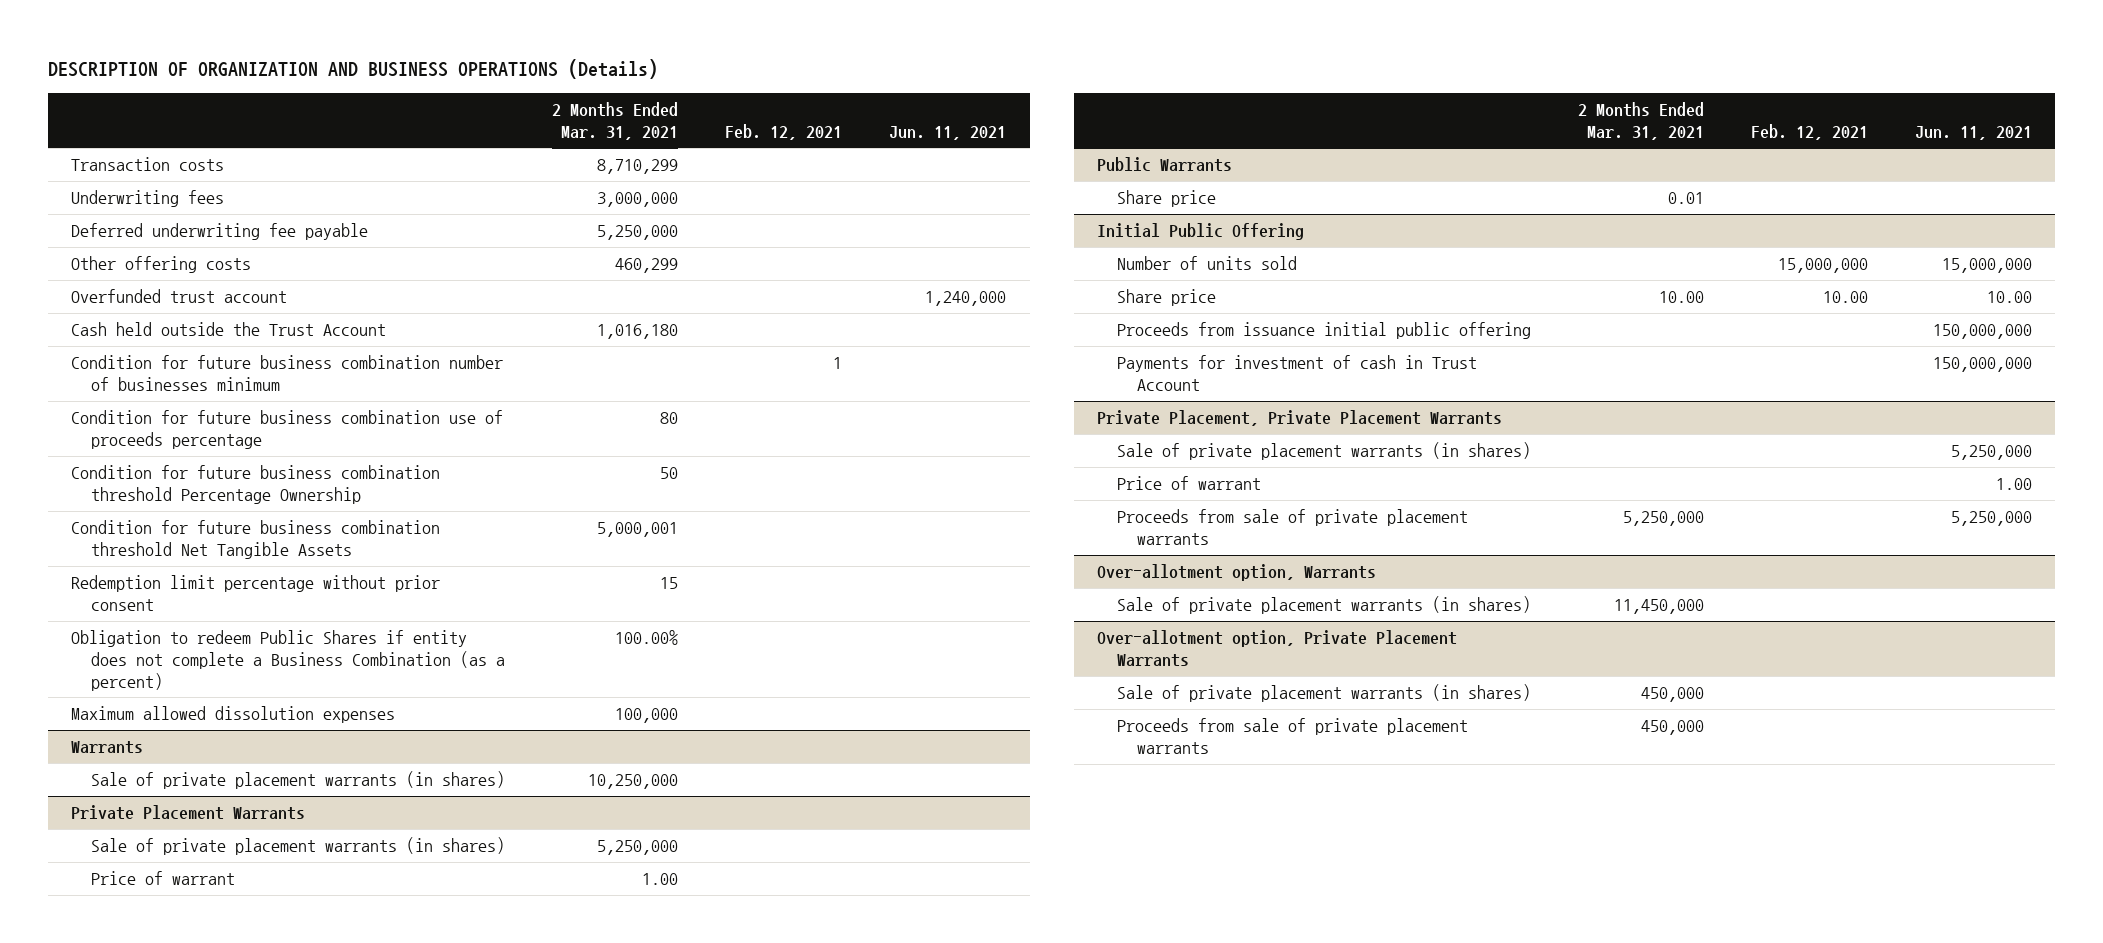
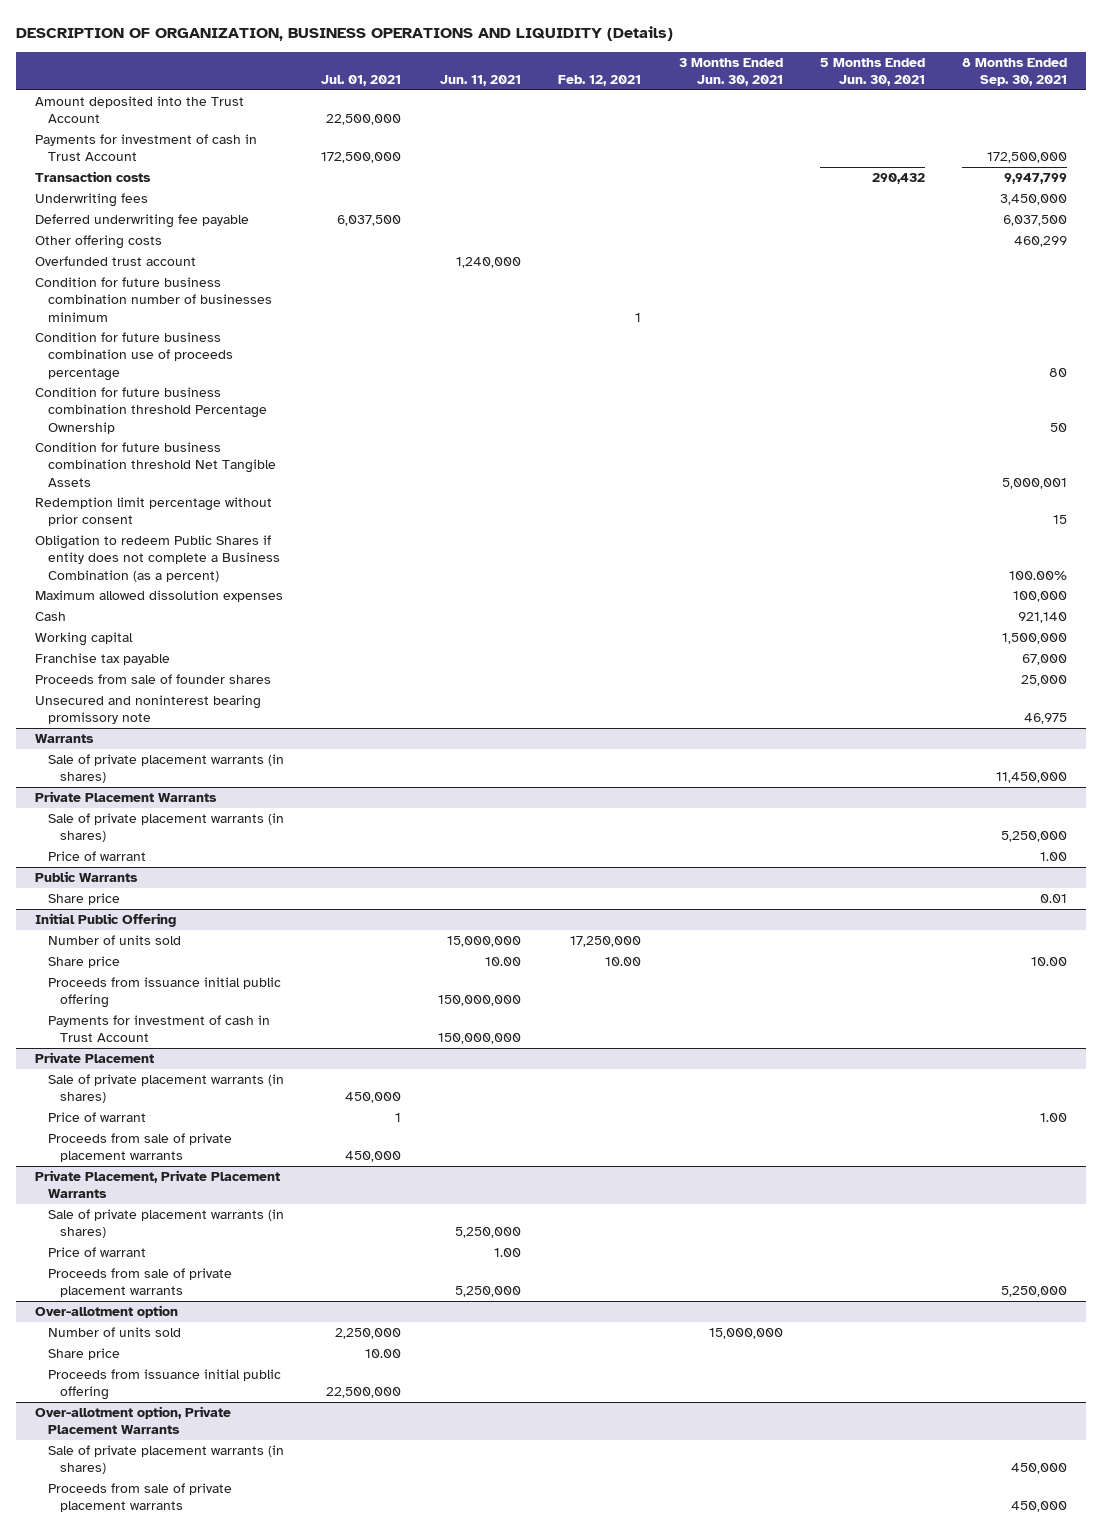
- DESCRIPTION OF ORGANIZATION AND BUSINESS OPERATIONS (Details)
+ DESCRIPTION OF ORGANIZATION, BUSINESS OPERATIONS AND LIQUIDITY (Details)
- | 2 Months Ended Mar. 31, 2021 | Feb. 12, 2021 | Jun. 11, 2021
+ | Jul. 01, 2021 | Jun. 11, 2021 | Feb. 12, 2021 | 3 Months Ended Jun. 30, 2021 | 5 Months Ended Jun. 30, 2021 | 8 Months Ended Sep. 30, 2021
+ Amount deposited into the Trust Account | 22,500,000 | | | | |
+ Payments for investment of cash in Trust Account | 172,500,000 | | | | | 172,500,000
- Cash held outside the Trust Account | 1,016,180 | |
+ Cash | | | | | | 921,140
+ Working capital | | | | | | 1,500,000
+ Franchise tax payable | | | | | | 67,000
+ Proceeds from sale of founder shares | | | | | | 25,000
+ Unsecured and noninterest bearing promissory note | | | | | | 46,975
@ Initial Public Offering
- Number of units sold | | 15,000,000 | 15,000,000
+ Number of units sold | | 15,000,000 | 17,250,000 | | |
+ Private Placement
+ Sale of private placement warrants (in shares) | 450,000 | | | | |
+ Price of warrant | 1 | | | | | 1.00
+ Proceeds from sale of private placement warrants | 450,000 | | | | |
- Over-allotment option, Warrants
- Sale of private placement warrants (in shares) | 11,450,000 | |
+ Over-allotment option
+ Number of units sold | 2,250,000 | | | 15,000,000 | |
+ Share price | 10.00 | | | | |
+ Proceeds from issuance initial public offering | 22,500,000 | | | | |

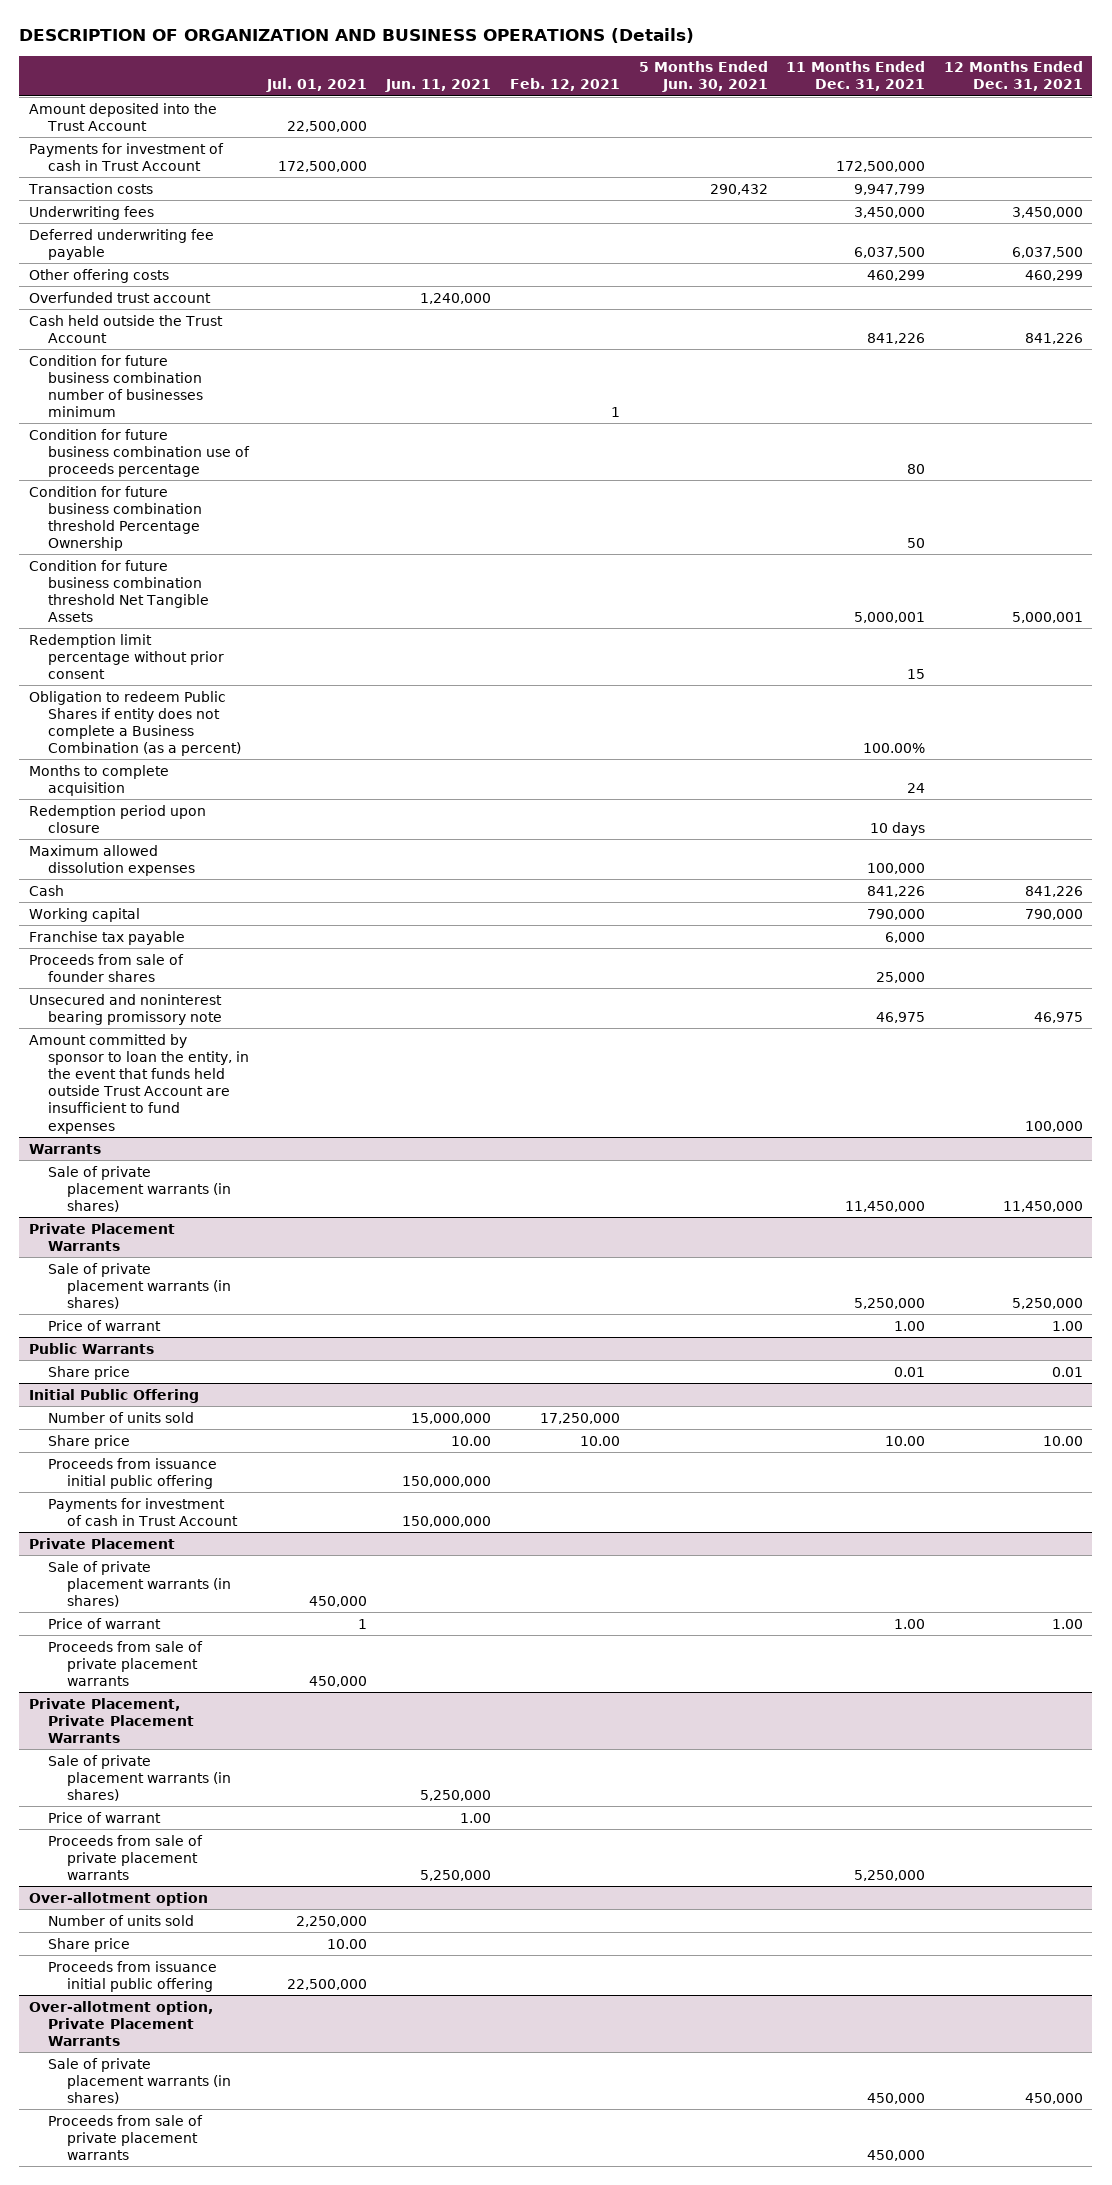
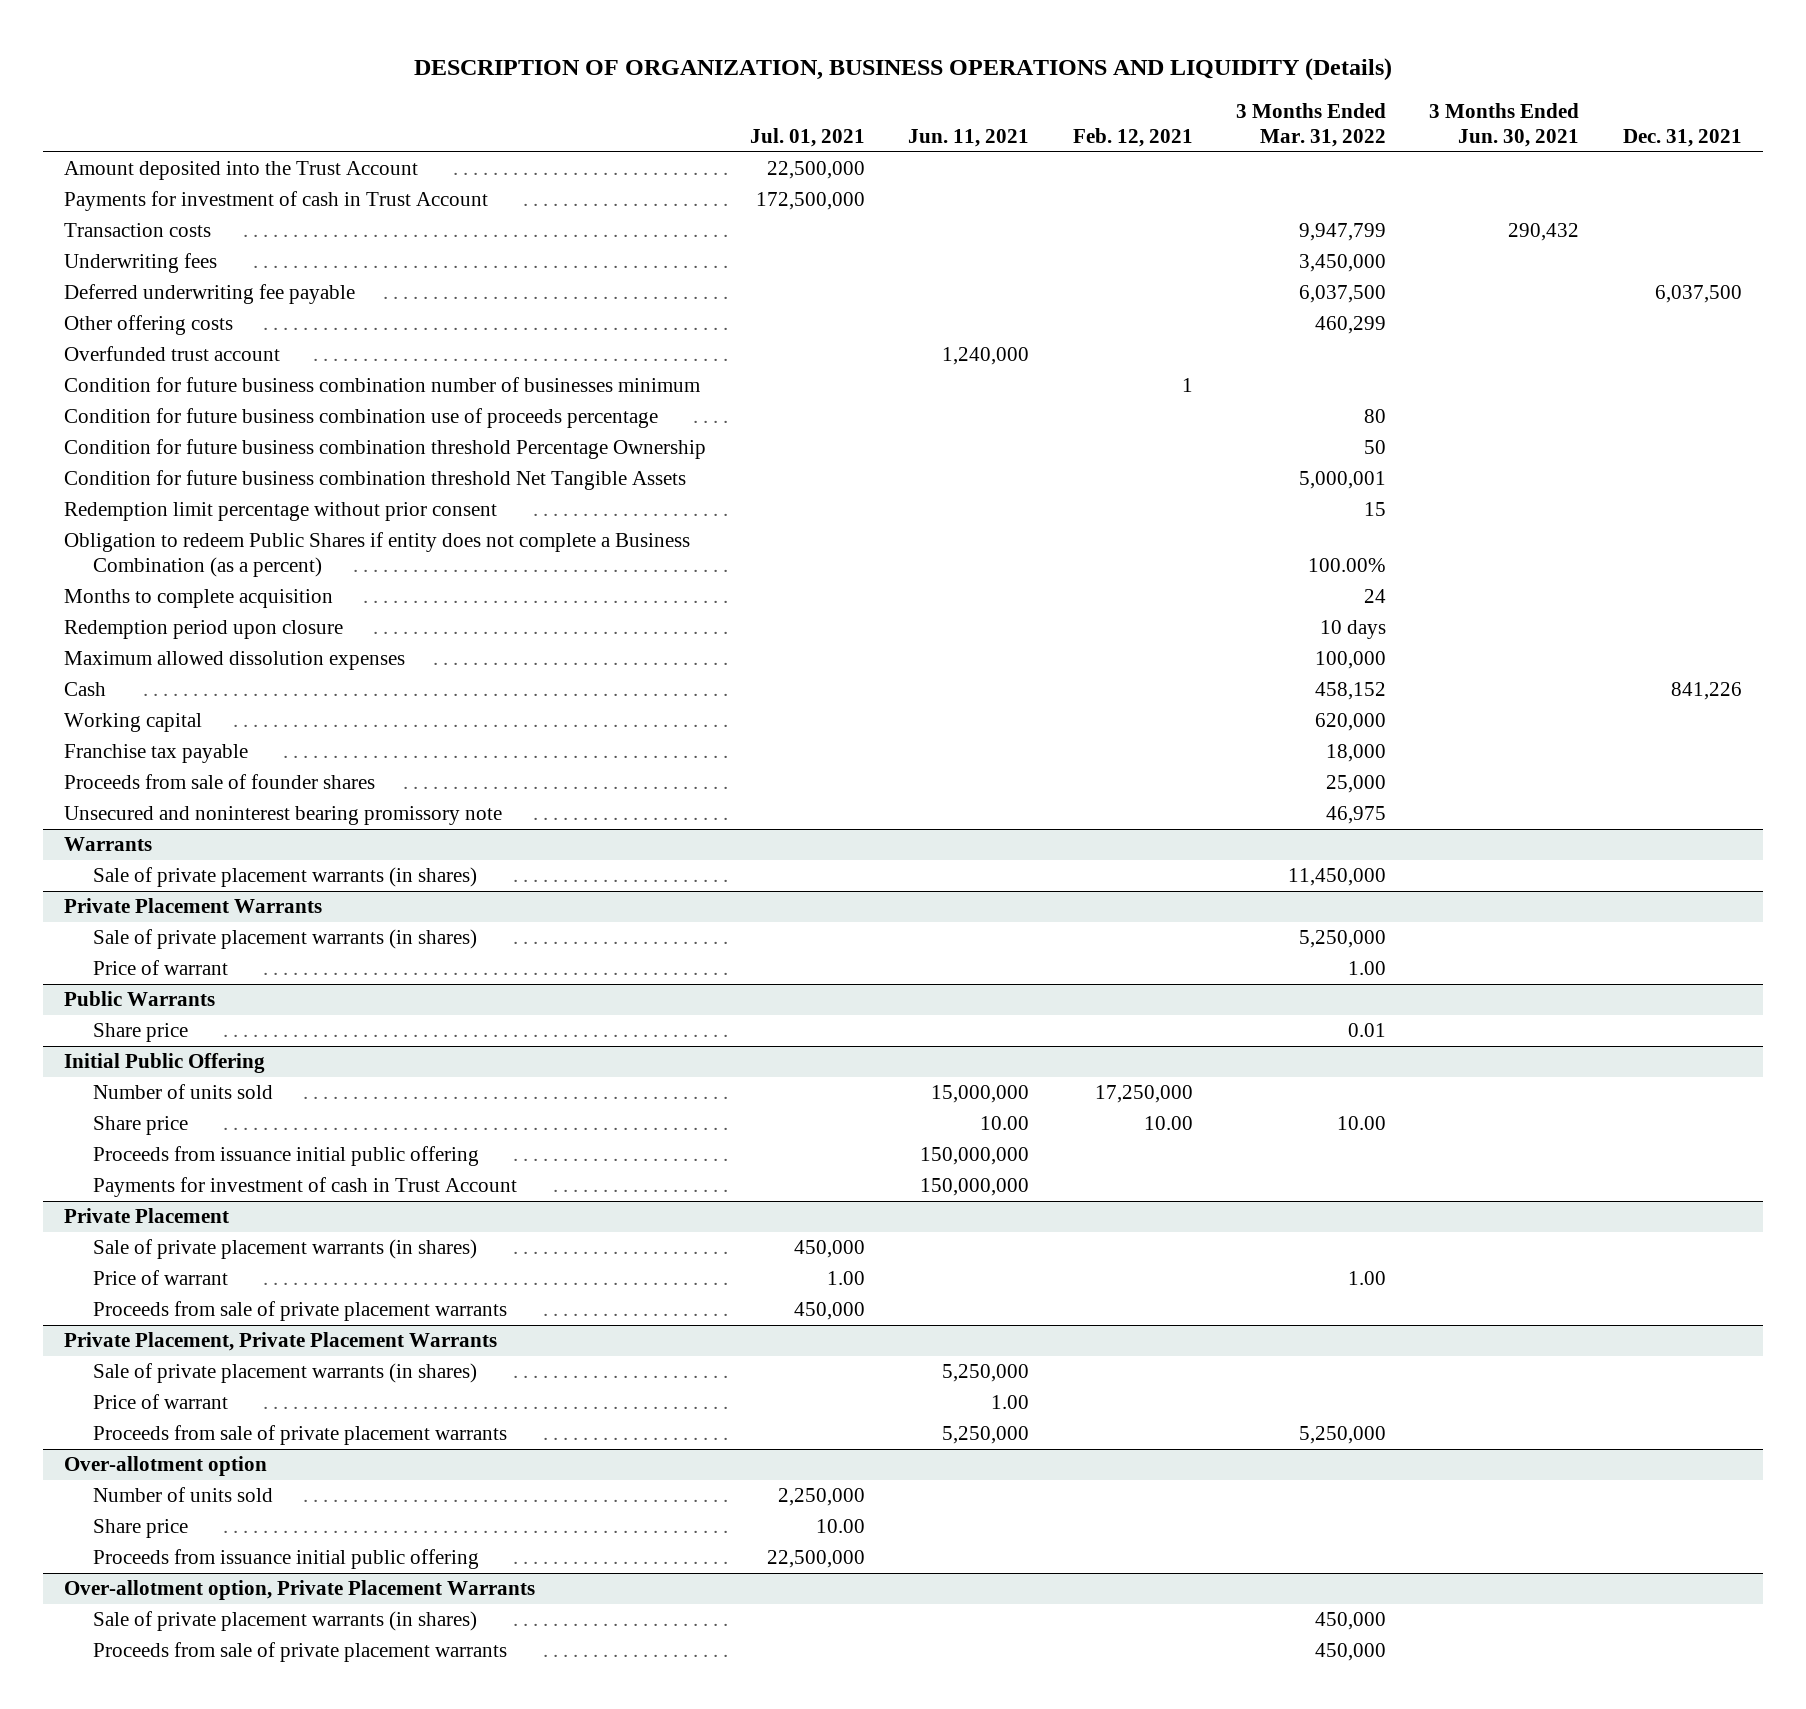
- DESCRIPTION OF ORGANIZATION AND BUSINESS OPERATIONS (Details)
+ DESCRIPTION OF ORGANIZATION, BUSINESS OPERATIONS AND LIQUIDITY (Details)
- | Jul. 01, 2021 | Jun. 11, 2021 | Feb. 12, 2021 | 5 Months Ended Jun. 30, 2021 | 11 Months Ended Dec. 31, 2021 | 12 Months Ended Dec. 31, 2021
+ | Jul. 01, 2021 | Jun. 11, 2021 | Feb. 12, 2021 | 3 Months Ended Mar. 31, 2022 | 3 Months Ended Jun. 30, 2021 | Dec. 31, 2021
- Cash held outside the Trust Account | | | | | 841,226 | 841,226
- Amount committed by sponsor to loan the entity, in the event that funds held outside Trust Account are insufficient to fund expenses | | | | | | 100,000
@ Private Placement
- Price of warrant | 1 | | | | 1.00 | 1.00
+ Price of warrant | 1.00 | | | 1.00 | |

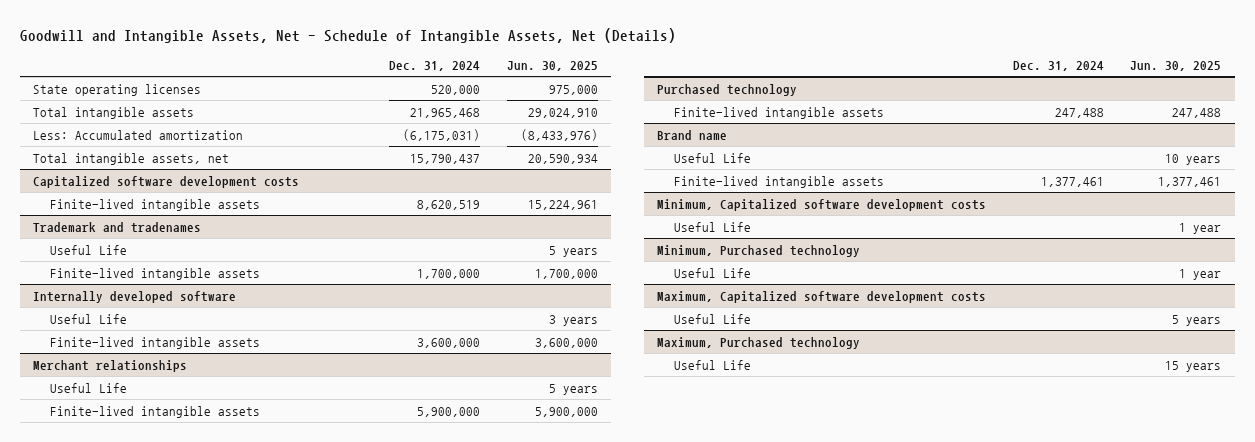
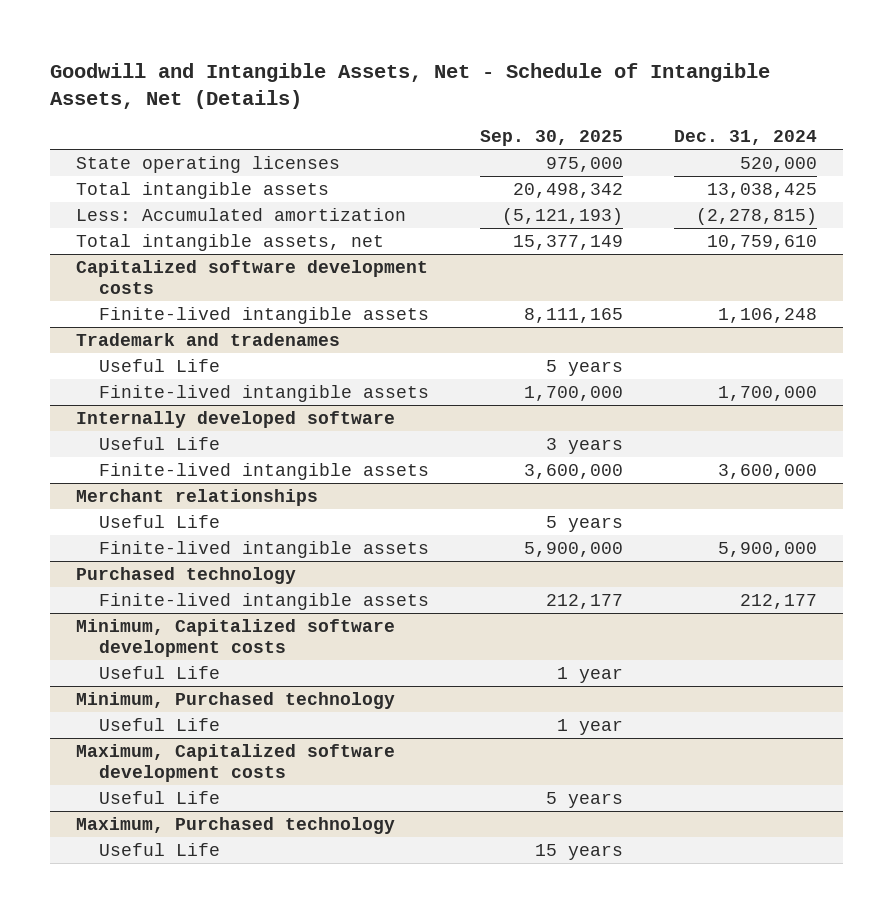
- | Dec. 31, 2024 | Jun. 30, 2025
+ | Sep. 30, 2025 | Dec. 31, 2024
- Total intangible assets | 21,965,468 | 29,024,910
- Less: Accumulated amortization | (6,175,031) | (8,433,976)
- Total intangible assets, net | 15,790,437 | 20,590,934
+ Total intangible assets | 20,498,342 | 13,038,425
+ Less: Accumulated amortization | (5,121,193) | (2,278,815)
+ Total intangible assets, net | 15,377,149 | 10,759,610
@ Capitalized software development costs
- Finite-lived intangible assets | 8,620,519 | 15,224,961
+ Finite-lived intangible assets | 8,111,165 | 1,106,248
@ Purchased technology
- Finite-lived intangible assets | 247,488 | 247,488
- Brand name
- Useful Life | | 10 years
- Finite-lived intangible assets | 1,377,461 | 1,377,461
@ Purchased technology
+ Finite-lived intangible assets | 212,177 | 212,177

